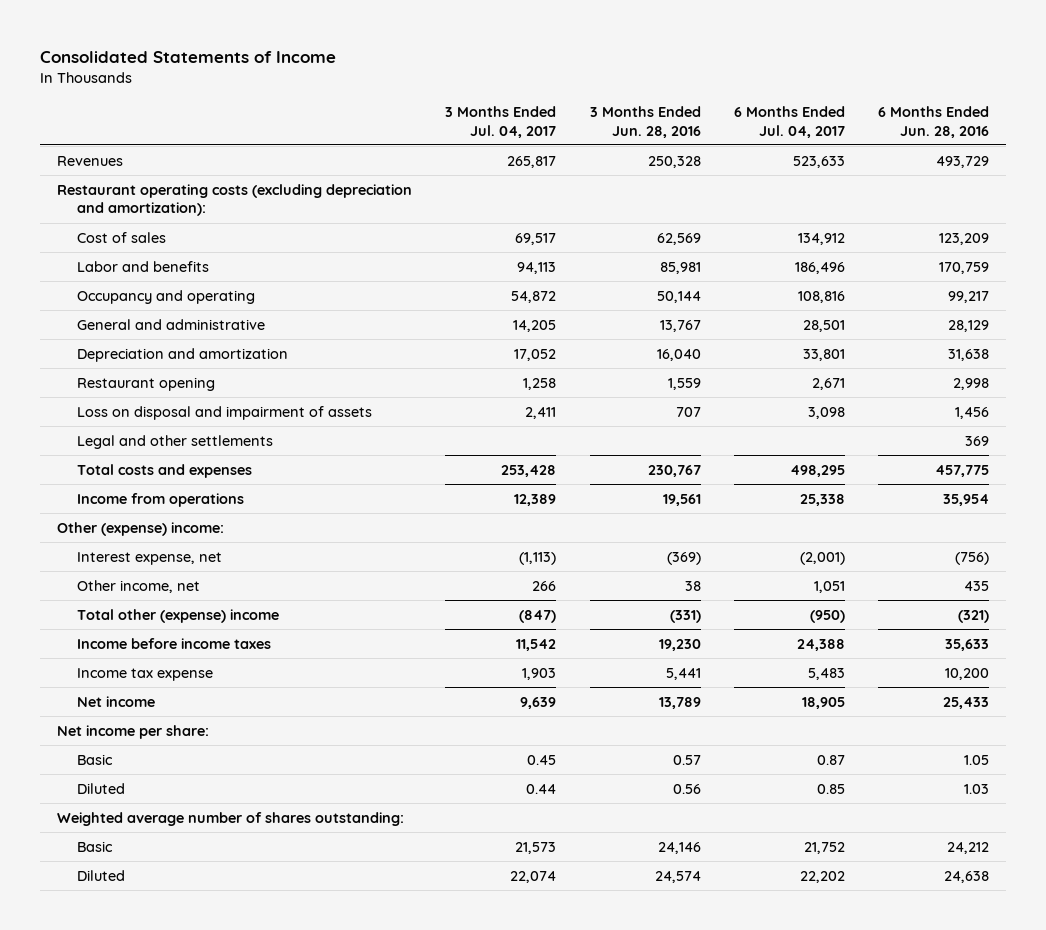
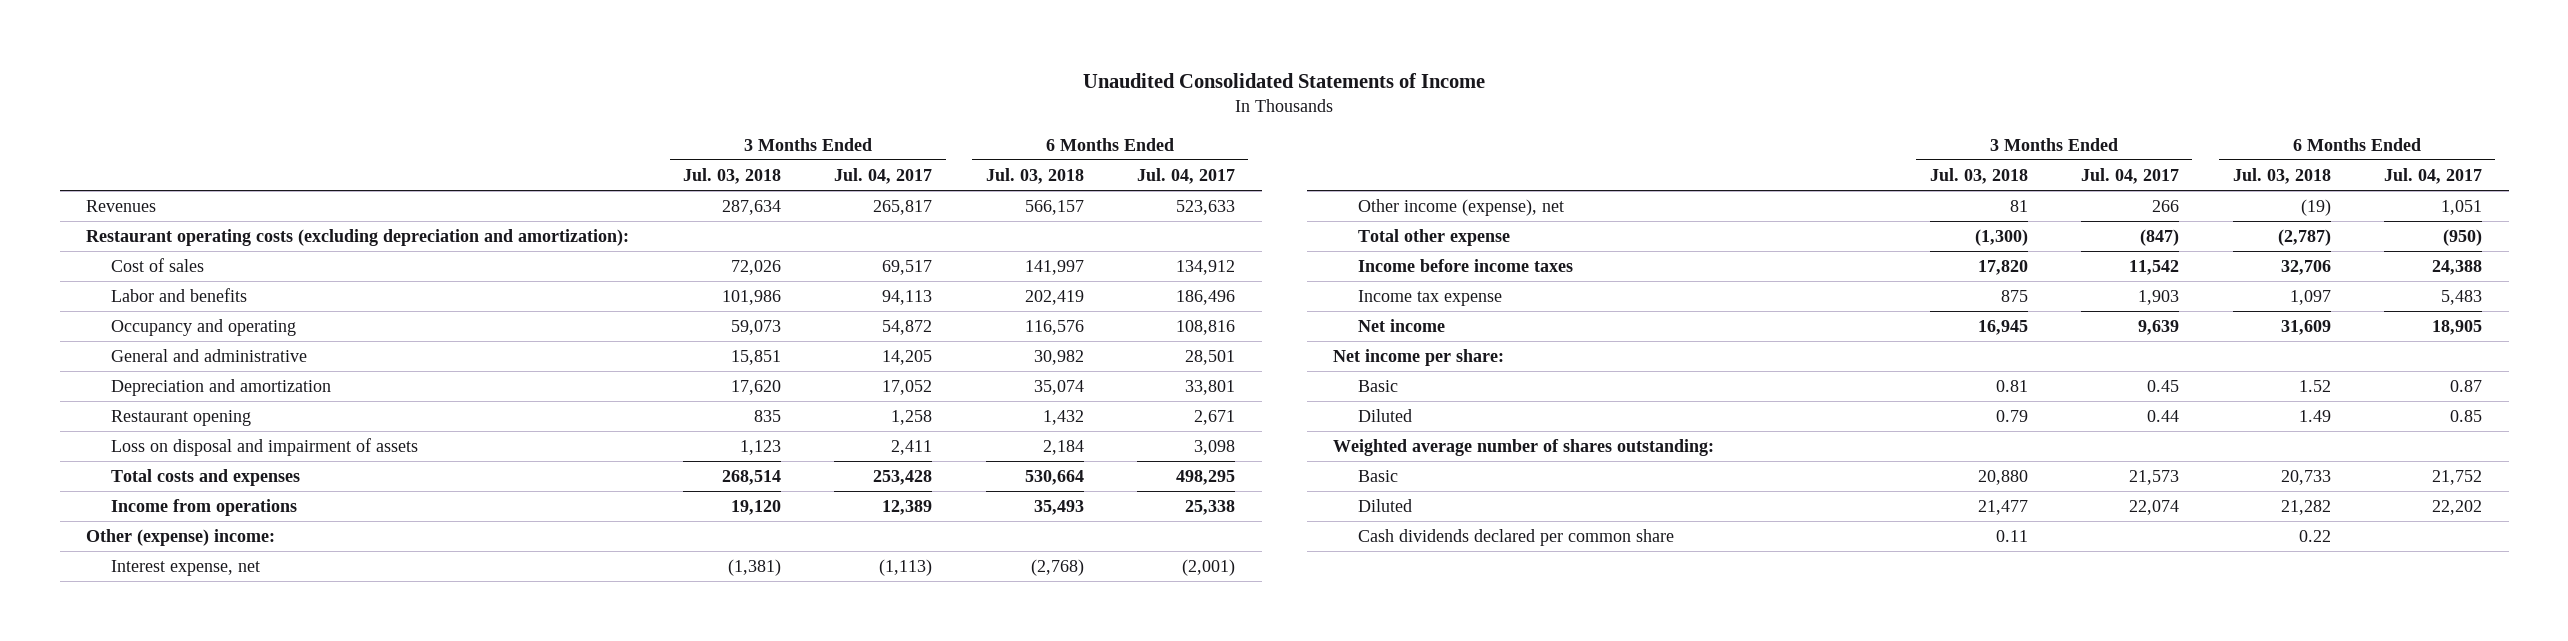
- Consolidated Statements of Income
+ Unaudited Consolidated Statements of Income
- | 3 Months Ended Jul. 04, 2017 | 3 Months Ended Jun. 28, 2016 | 6 Months Ended Jul. 04, 2017 | 6 Months Ended Jun. 28, 2016
+ | 3 Months Ended Jul. 03, 2018 | 3 Months Ended Jul. 04, 2017 | 6 Months Ended Jul. 03, 2018 | 6 Months Ended Jul. 04, 2017
- Legal and other settlements | | | | 369
- Other income, net | 266 | 38 | 1,051 | 435
- Total other (expense) income | (847) | (331) | (950) | (321)
+ Other income (expense), net | 81 | 266 | (19) | 1,051
+ Total other expense | (1,300) | (847) | (2,787) | (950)
+ Cash dividends declared per common share | 0.11 | | 0.22 |

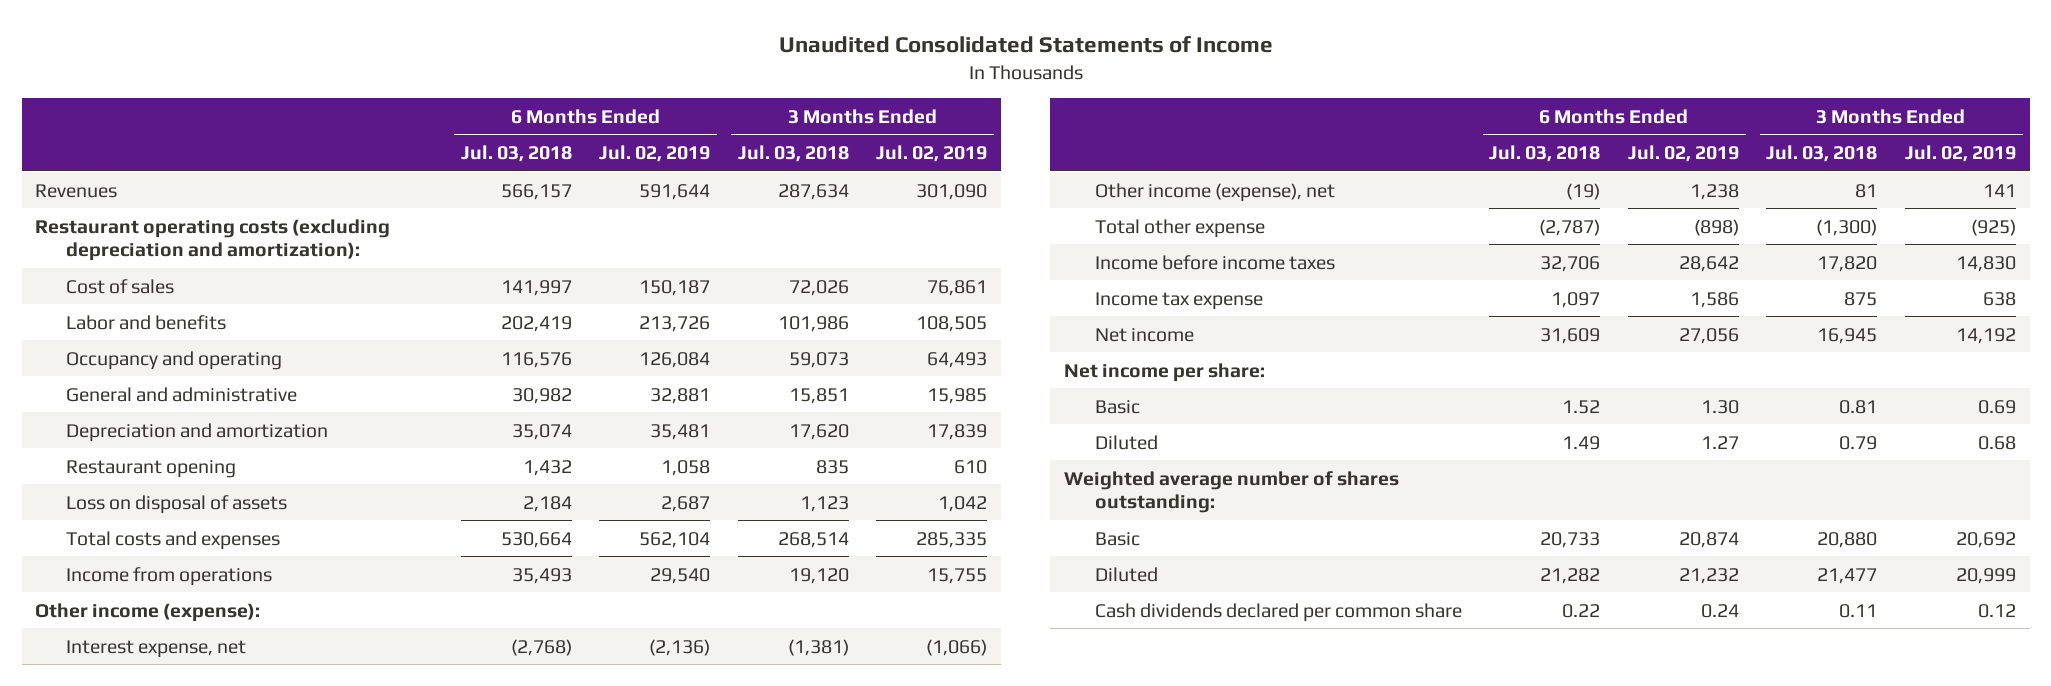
- | 3 Months Ended Jul. 03, 2018 | 3 Months Ended Jul. 04, 2017 | 6 Months Ended Jul. 03, 2018 | 6 Months Ended Jul. 04, 2017
+ | 6 Months Ended Jul. 03, 2018 | 6 Months Ended Jul. 02, 2019 | 3 Months Ended Jul. 03, 2018 | 3 Months Ended Jul. 02, 2019
- Loss on disposal and impairment of assets | 1,123 | 2,411 | 2,184 | 3,098
+ Loss on disposal of assets | 2,184 | 2,687 | 1,123 | 1,042
- Other (expense) income:
+ Other income (expense):

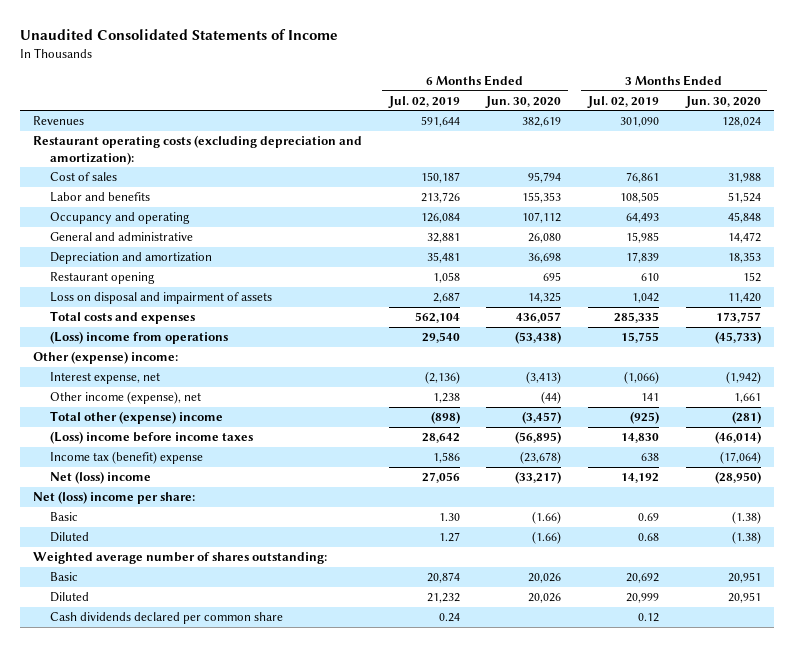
- | 6 Months Ended Jul. 03, 2018 | 6 Months Ended Jul. 02, 2019 | 3 Months Ended Jul. 03, 2018 | 3 Months Ended Jul. 02, 2019
+ | 6 Months Ended Jul. 02, 2019 | 6 Months Ended Jun. 30, 2020 | 3 Months Ended Jul. 02, 2019 | 3 Months Ended Jun. 30, 2020
- Loss on disposal of assets | 2,184 | 2,687 | 1,123 | 1,042
+ Loss on disposal and impairment of assets | 2,687 | 14,325 | 1,042 | 11,420
- Income from operations | 35,493 | 29,540 | 19,120 | 15,755
- Other income (expense):
+ (Loss) income from operations | 29,540 | (53,438) | 15,755 | (45,733)
+ Other (expense) income:
- Total other expense | (2,787) | (898) | (1,300) | (925)
- Income before income taxes | 32,706 | 28,642 | 17,820 | 14,830
- Income tax expense | 1,097 | 1,586 | 875 | 638
- Net income | 31,609 | 27,056 | 16,945 | 14,192
- Net income per share:
+ Total other (expense) income | (898) | (3,457) | (925) | (281)
+ (Loss) income before income taxes | 28,642 | (56,895) | 14,830 | (46,014)
+ Income tax (benefit) expense | 1,586 | (23,678) | 638 | (17,064)
+ Net (loss) income | 27,056 | (33,217) | 14,192 | (28,950)
+ Net (loss) income per share:

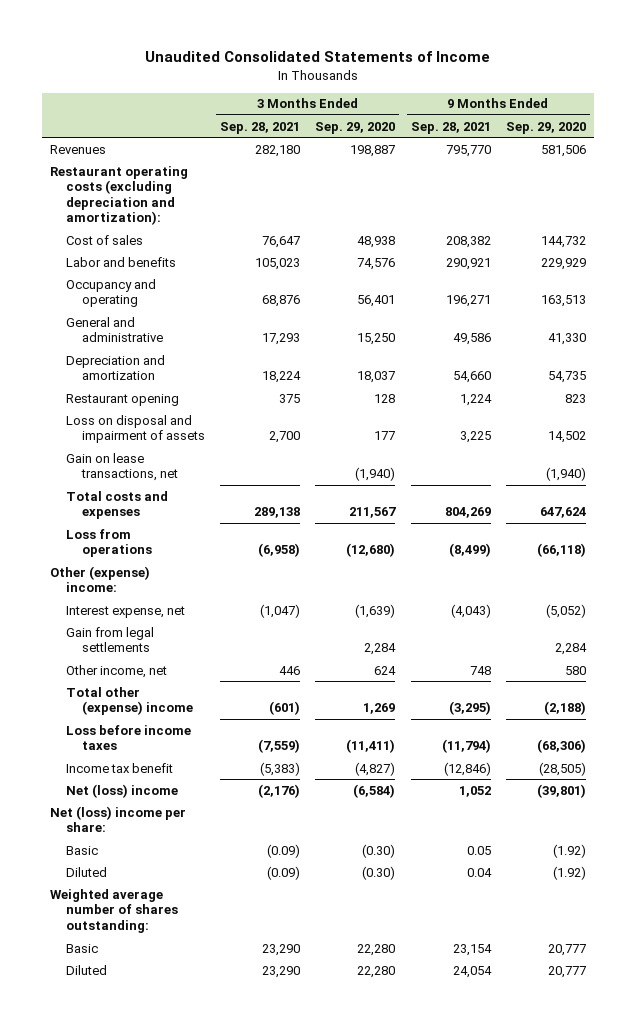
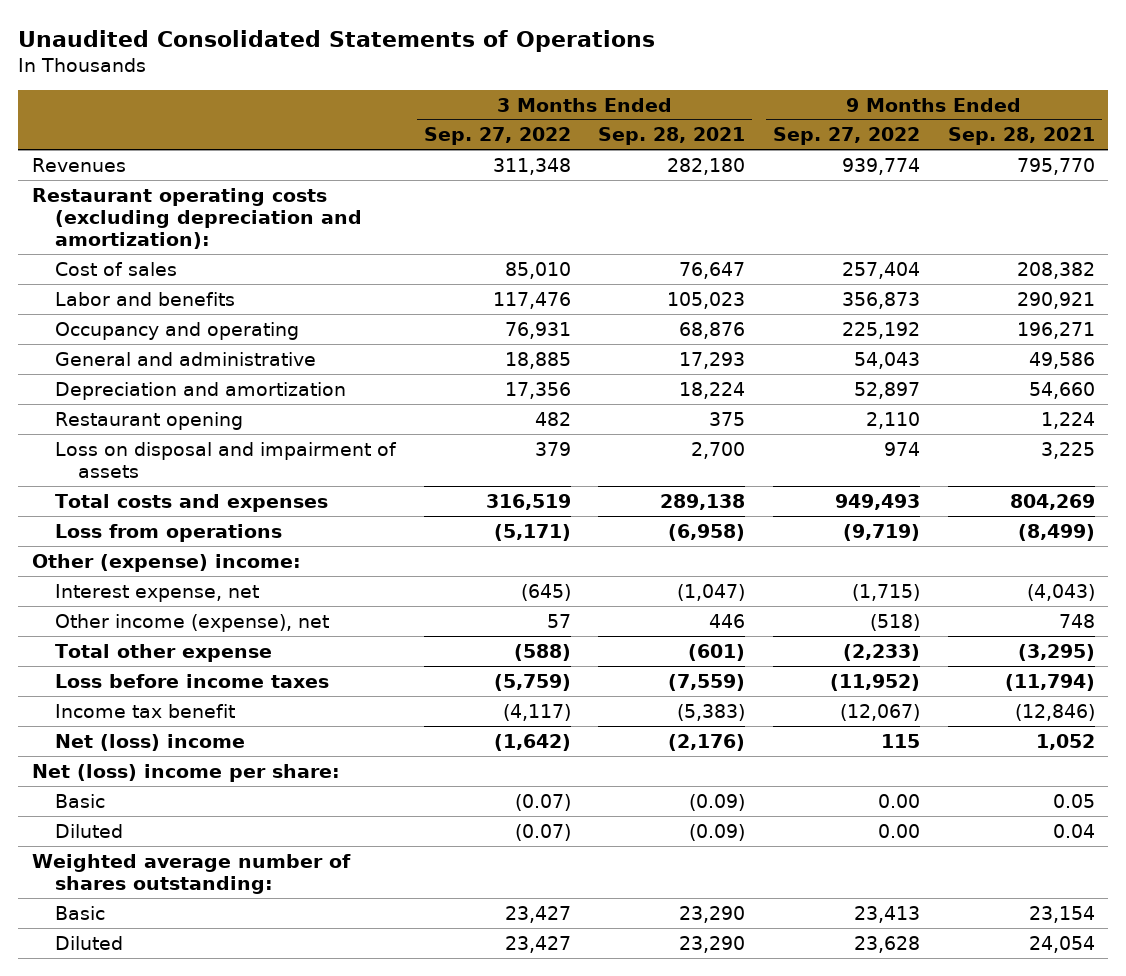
- Unaudited Consolidated Statements of Income
+ Unaudited Consolidated Statements of Operations
- | 3 Months Ended Sep. 28, 2021 | 3 Months Ended Sep. 29, 2020 | 9 Months Ended Sep. 28, 2021 | 9 Months Ended Sep. 29, 2020
+ | 3 Months Ended Sep. 27, 2022 | 3 Months Ended Sep. 28, 2021 | 9 Months Ended Sep. 27, 2022 | 9 Months Ended Sep. 28, 2021
- Gain on lease transactions, net | | (1,940) | | (1,940)
- Gain from legal settlements | | 2,284 | | 2,284
- Other income, net | 446 | 624 | 748 | 580
- Total other (expense) income | (601) | 1,269 | (3,295) | (2,188)
+ Other income (expense), net | 57 | 446 | (518) | 748
+ Total other expense | (588) | (601) | (2,233) | (3,295)

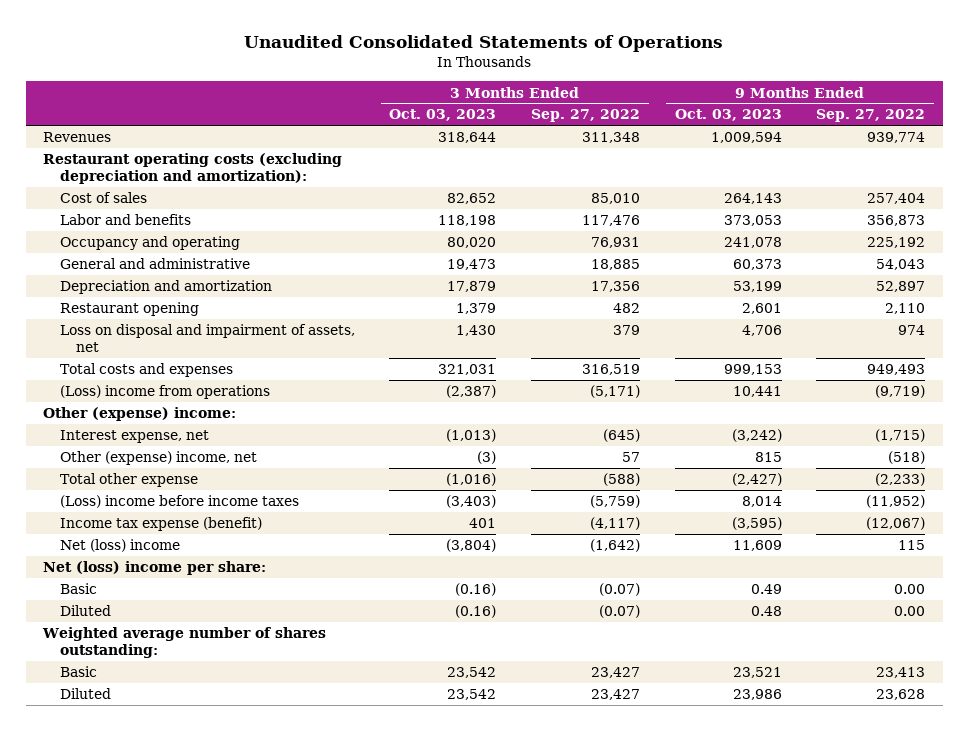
- | 3 Months Ended Sep. 27, 2022 | 3 Months Ended Sep. 28, 2021 | 9 Months Ended Sep. 27, 2022 | 9 Months Ended Sep. 28, 2021
+ | 3 Months Ended Oct. 03, 2023 | 3 Months Ended Sep. 27, 2022 | 9 Months Ended Oct. 03, 2023 | 9 Months Ended Sep. 27, 2022
- Loss on disposal and impairment of assets | 379 | 2,700 | 974 | 3,225
+ Loss on disposal and impairment of assets, net | 1,430 | 379 | 4,706 | 974
- Loss from operations | (5,171) | (6,958) | (9,719) | (8,499)
+ (Loss) income from operations | (2,387) | (5,171) | 10,441 | (9,719)
- Other income (expense), net | 57 | 446 | (518) | 748
+ Other (expense) income, net | (3) | 57 | 815 | (518)
- Loss before income taxes | (5,759) | (7,559) | (11,952) | (11,794)
- Income tax benefit | (4,117) | (5,383) | (12,067) | (12,846)
+ (Loss) income before income taxes | (3,403) | (5,759) | 8,014 | (11,952)
+ Income tax expense (benefit) | 401 | (4,117) | (3,595) | (12,067)

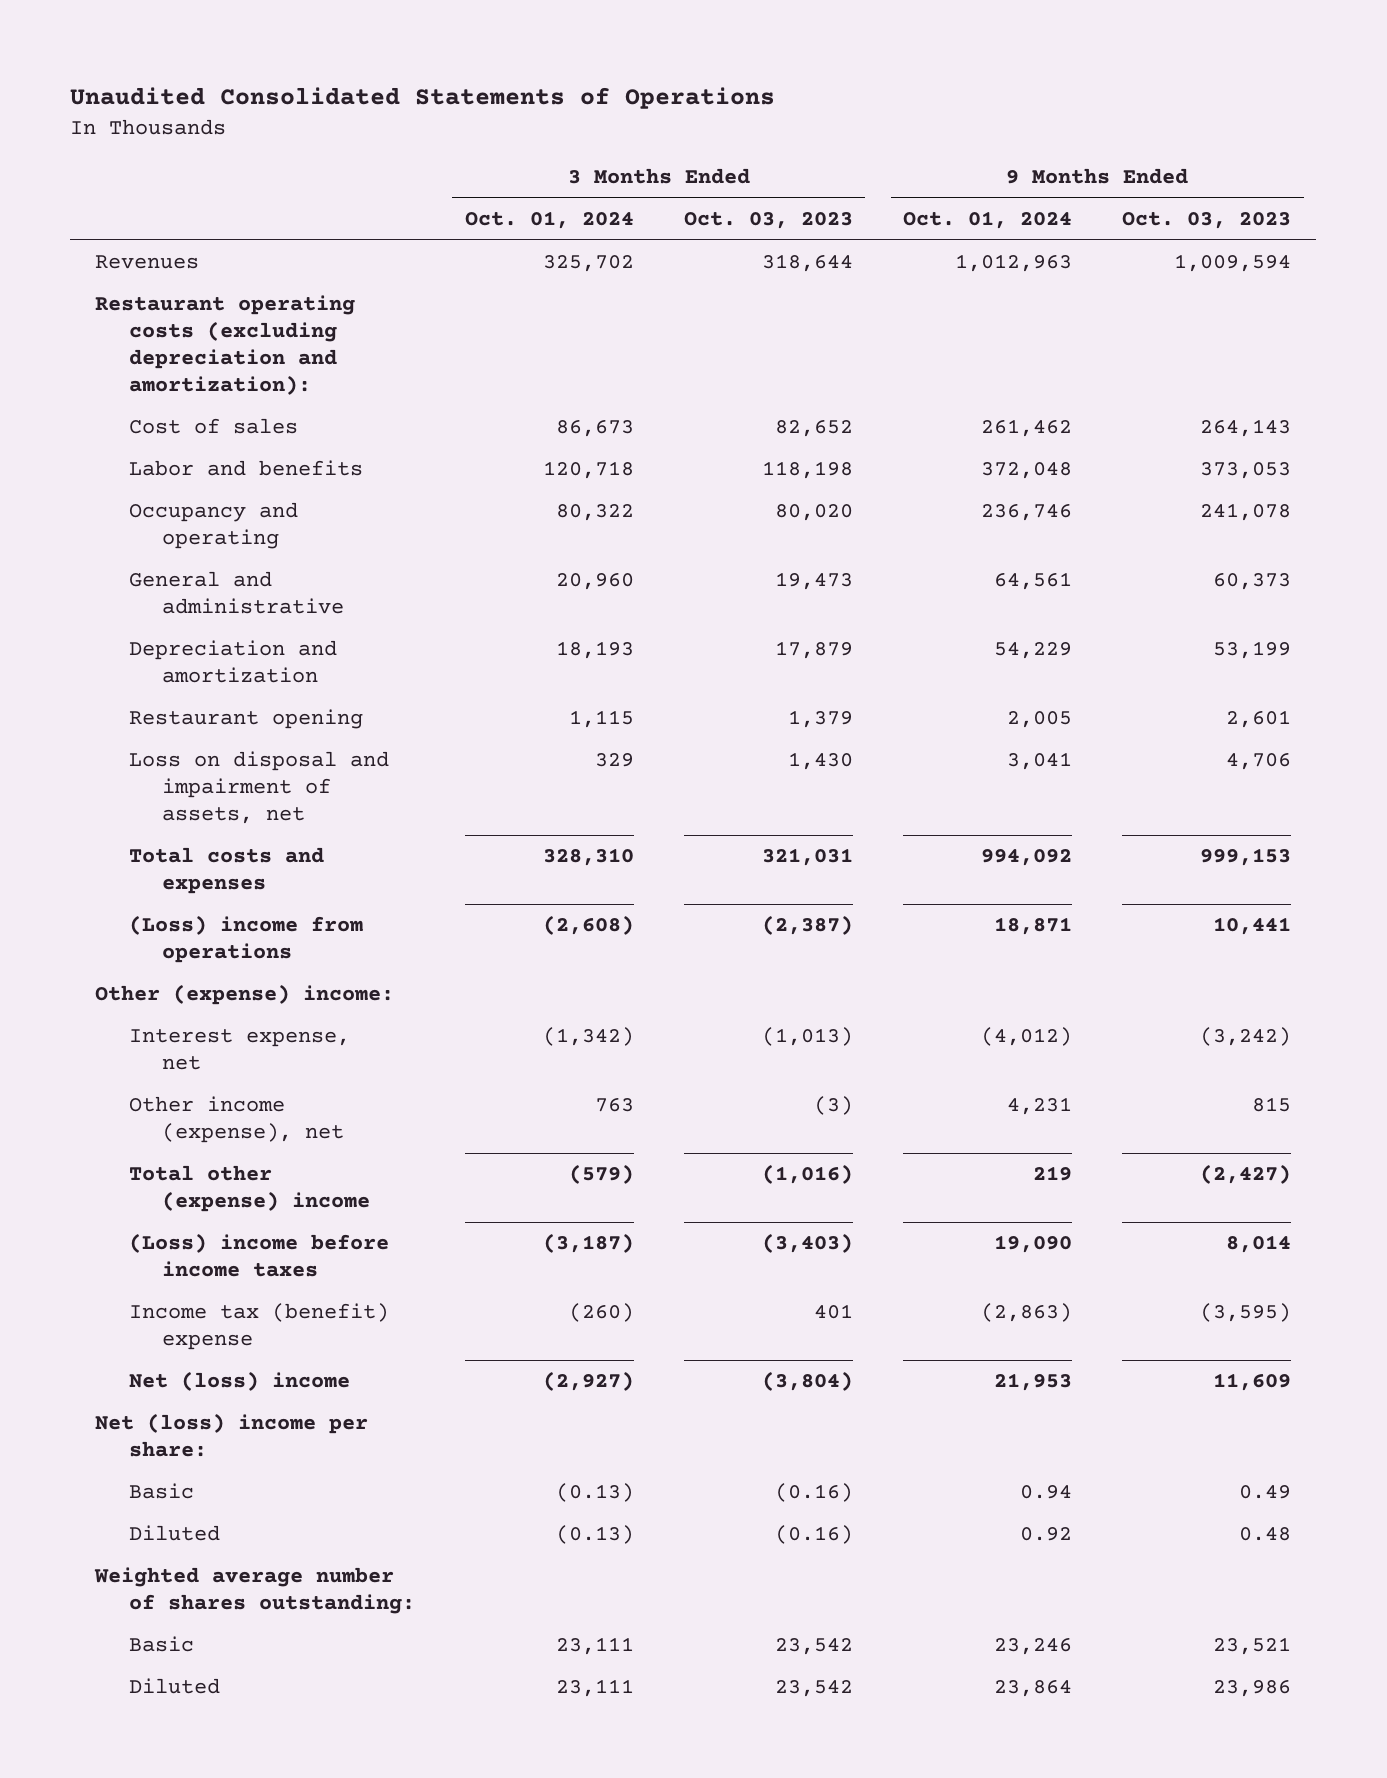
- | 3 Months Ended Oct. 03, 2023 | 3 Months Ended Sep. 27, 2022 | 9 Months Ended Oct. 03, 2023 | 9 Months Ended Sep. 27, 2022
+ | 3 Months Ended Oct. 01, 2024 | 3 Months Ended Oct. 03, 2023 | 9 Months Ended Oct. 01, 2024 | 9 Months Ended Oct. 03, 2023
- Other (expense) income, net | (3) | 57 | 815 | (518)
- Total other expense | (1,016) | (588) | (2,427) | (2,233)
+ Other income (expense), net | 763 | (3) | 4,231 | 815
+ Total other (expense) income | (579) | (1,016) | 219 | (2,427)
- Income tax expense (benefit) | 401 | (4,117) | (3,595) | (12,067)
+ Income tax (benefit) expense | (260) | 401 | (2,863) | (3,595)

